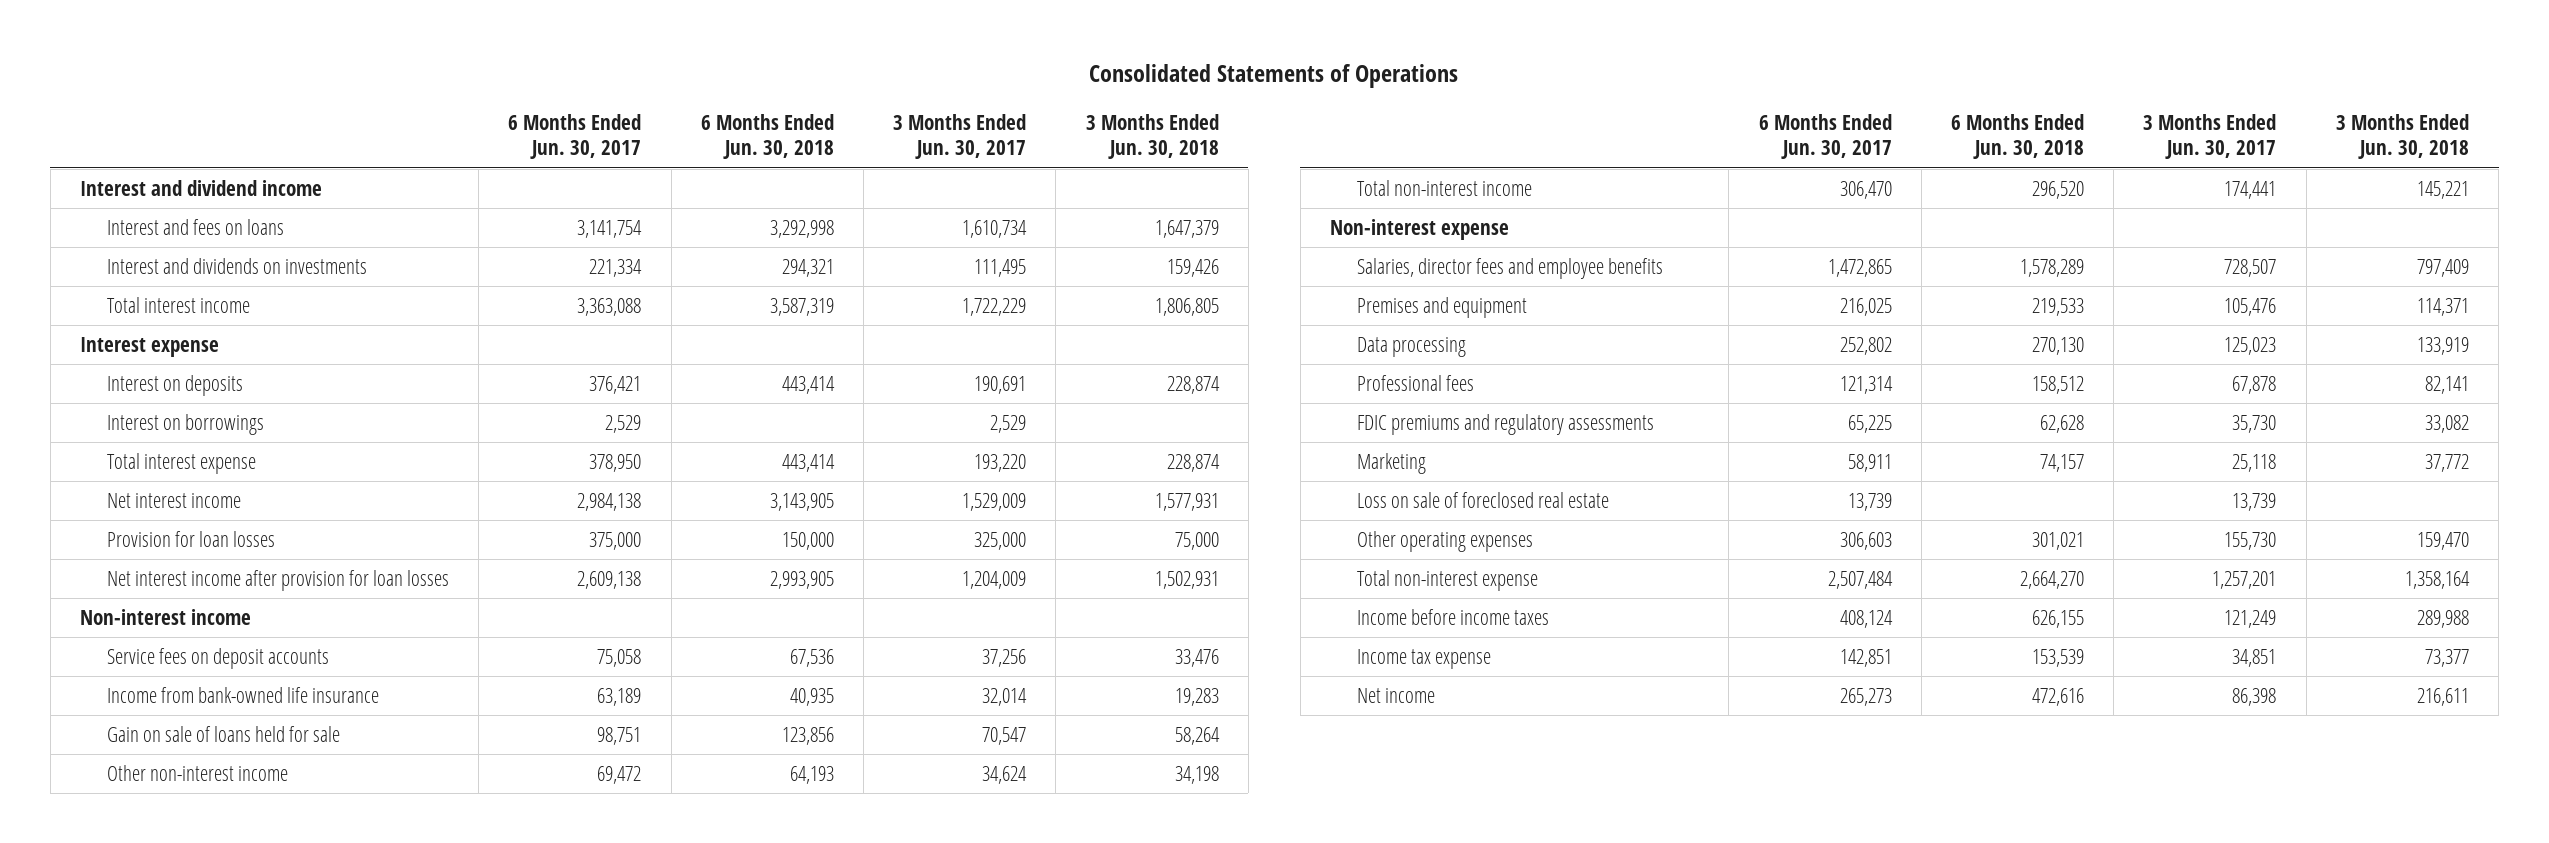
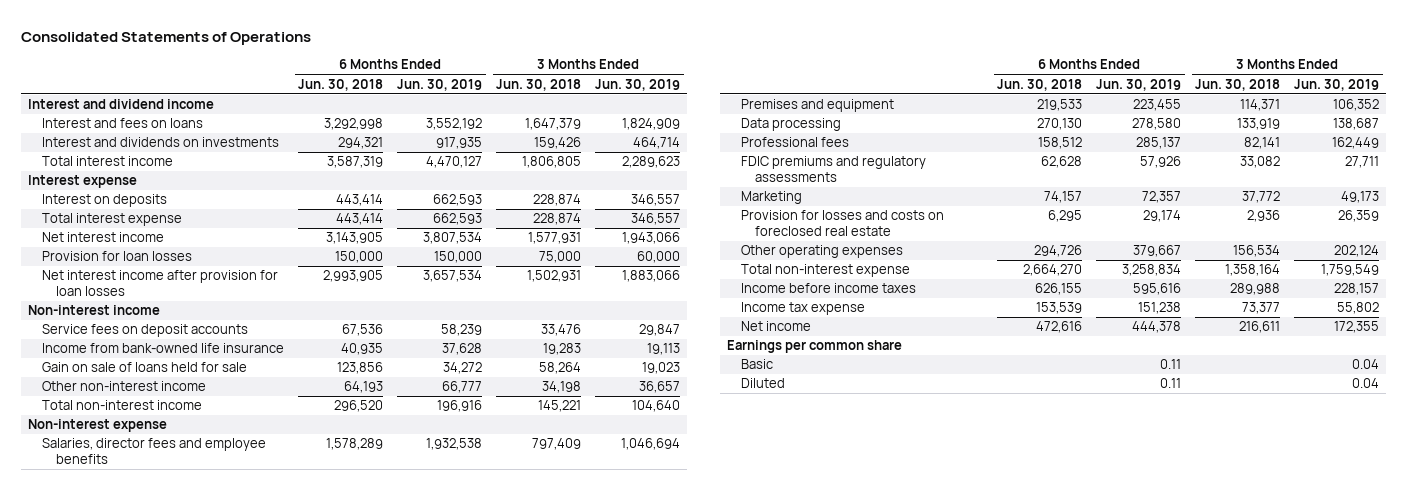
- | 6 Months Ended Jun. 30, 2017 | 6 Months Ended Jun. 30, 2018 | 3 Months Ended Jun. 30, 2017 | 3 Months Ended Jun. 30, 2018
+ | 6 Months Ended Jun. 30, 2018 | 6 Months Ended Jun. 30, 2019 | 3 Months Ended Jun. 30, 2018 | 3 Months Ended Jun. 30, 2019
- Interest on borrowings | 2,529 | | 2,529 |
- Loss on sale of foreclosed real estate | 13,739 | | 13,739 |
- Other operating expenses | 306,603 | 301,021 | 155,730 | 159,470
+ Provision for losses and costs on foreclosed real estate | 6,295 | 29,174 | 2,936 | 26,359
+ Other operating expenses | 294,726 | 379,667 | 156,534 | 202,124
+ Earnings per common share
+ Basic | | 0.11 | | 0.04
+ Diluted | | 0.11 | | 0.04

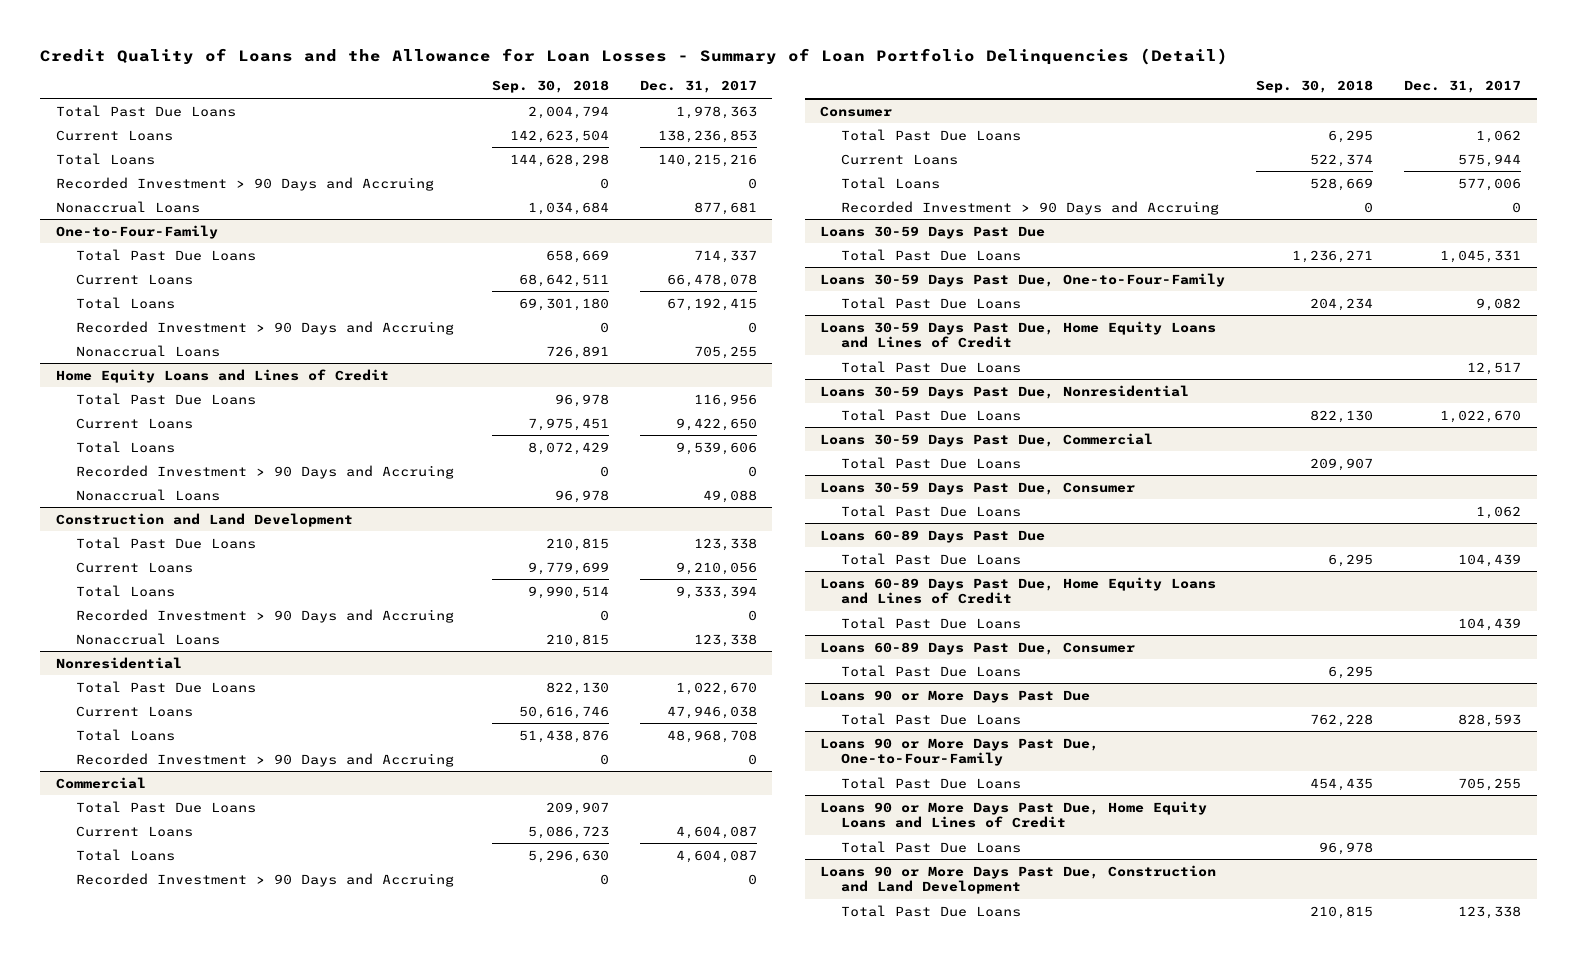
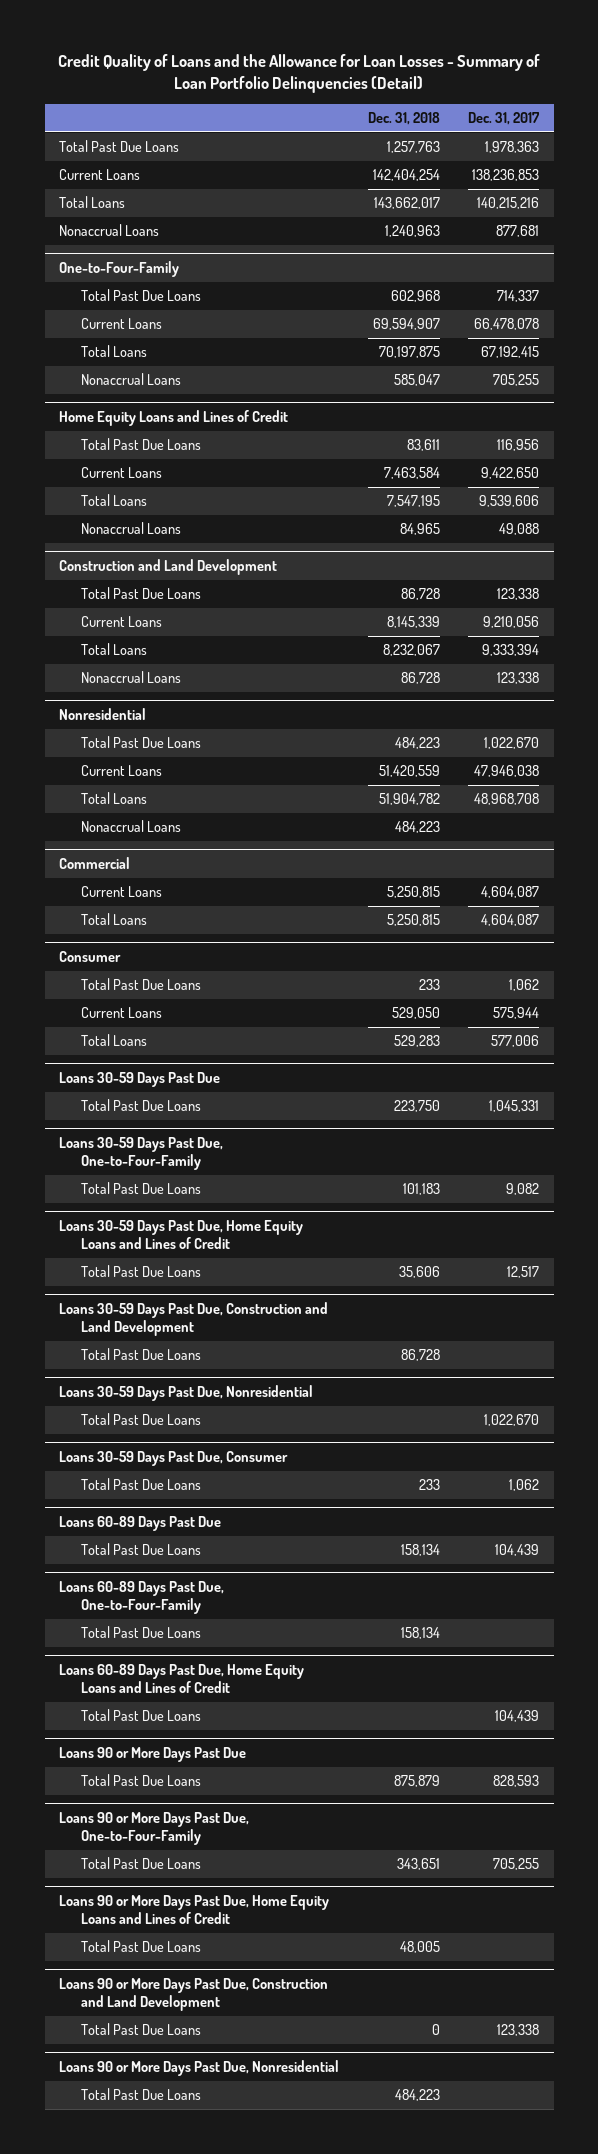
- | Sep. 30, 2018 | Dec. 31, 2017
+ | Dec. 31, 2018 | Dec. 31, 2017
- Recorded Investment > 90 Days and Accruing | 0 | 0
@ One-to-Four-Family
- Recorded Investment > 90 Days and Accruing | 0 | 0
@ Home Equity Loans and Lines of Credit
- Recorded Investment > 90 Days and Accruing | 0 | 0
@ Construction and Land Development
- Recorded Investment > 90 Days and Accruing | 0 | 0
@ Nonresidential
- Recorded Investment > 90 Days and Accruing | 0 | 0
+ Nonaccrual Loans | 484,223 |
@ Commercial
- Total Past Due Loans | 209,907 |
- Recorded Investment > 90 Days and Accruing | 0 | 0
@ Consumer
- Recorded Investment > 90 Days and Accruing | 0 | 0
+ Loans 30-59 Days Past Due, Construction and Land Development
+ Total Past Due Loans | 86,728 |
- Loans 30-59 Days Past Due, Commercial
- Total Past Due Loans | 209,907 |
+ Loans 60-89 Days Past Due, One-to-Four-Family
+ Total Past Due Loans | 158,134 |
- Loans 60-89 Days Past Due, Consumer
- Total Past Due Loans | 6,295 |
+ Loans 90 or More Days Past Due, Nonresidential
+ Total Past Due Loans | 484,223 |

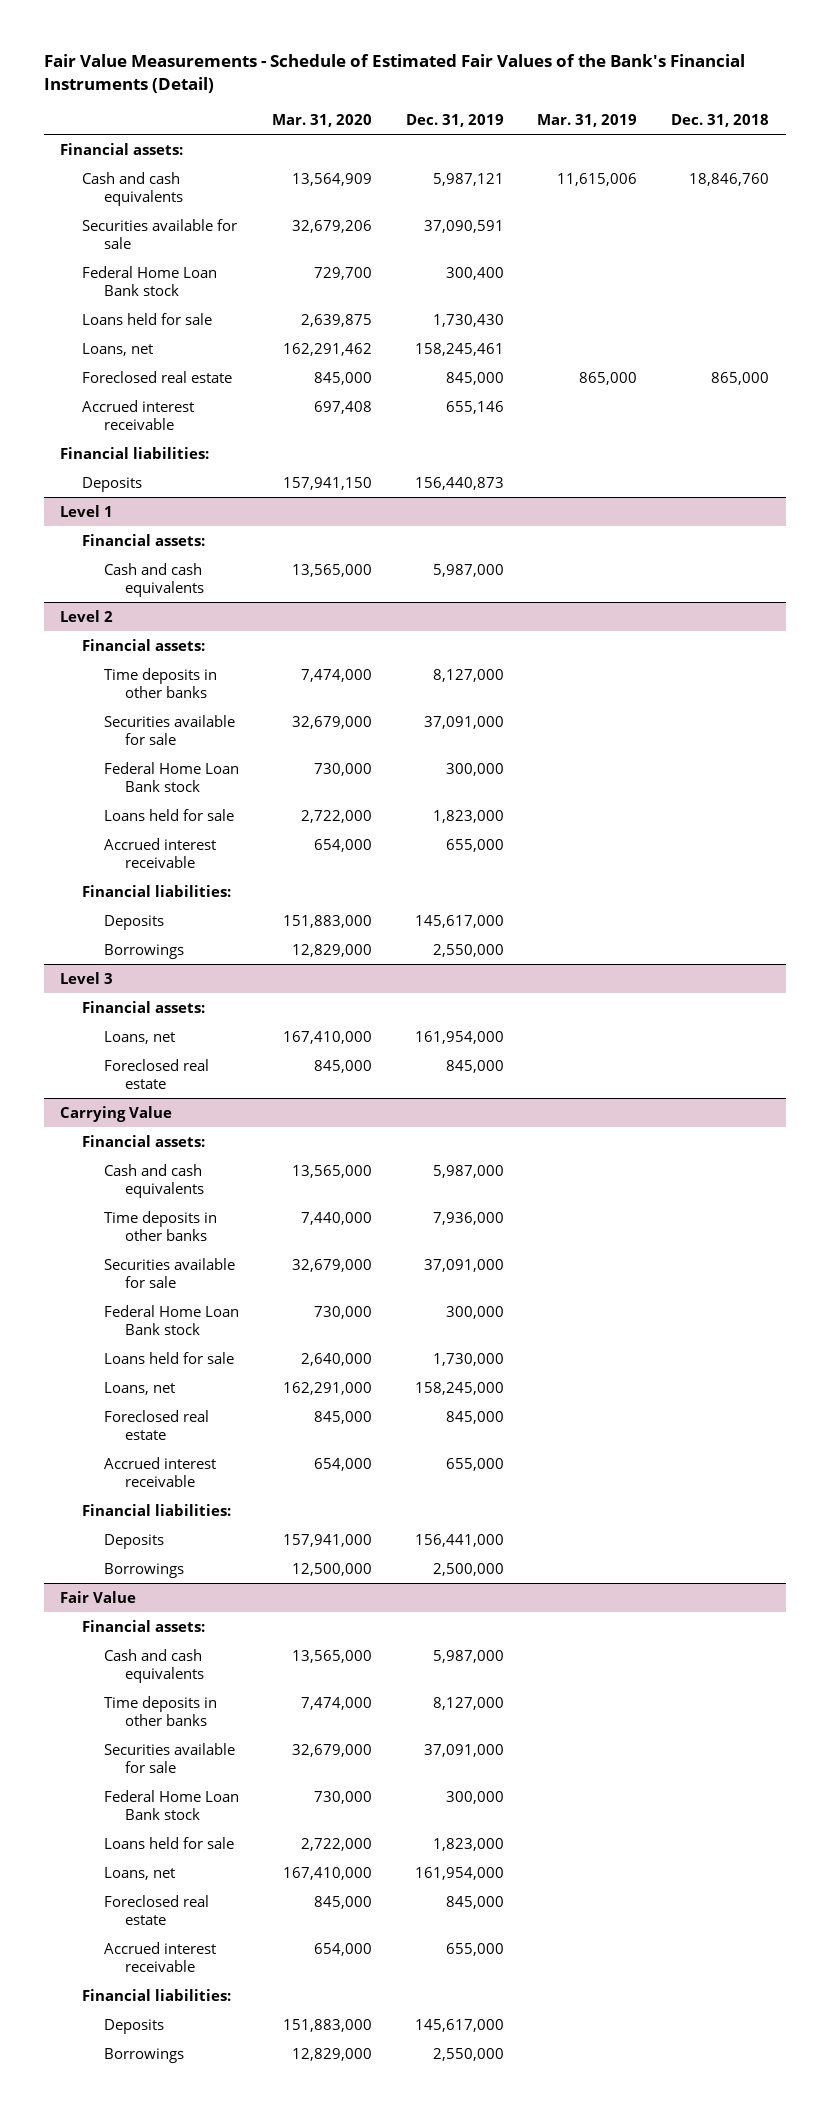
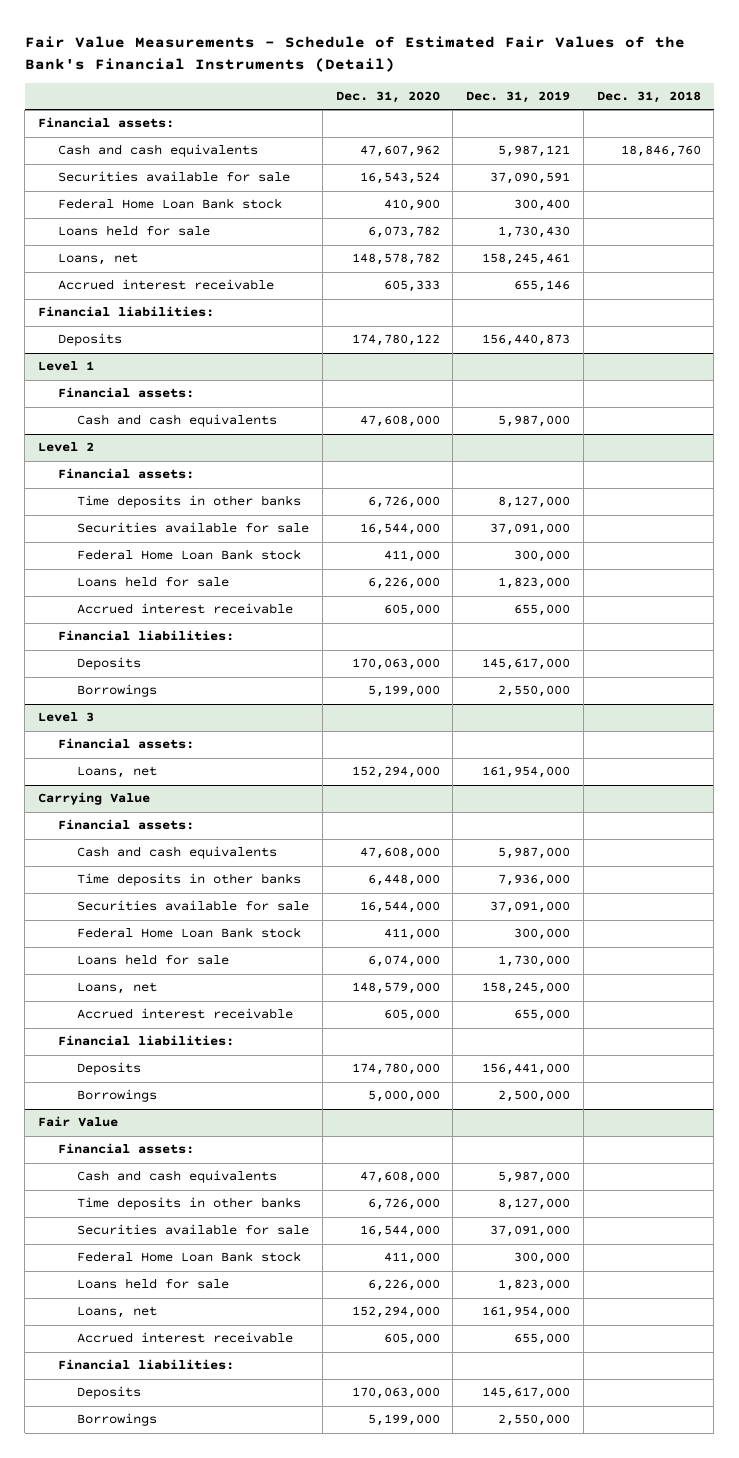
- | Mar. 31, 2020 | Dec. 31, 2019 | Mar. 31, 2019 | Dec. 31, 2018
+ | Dec. 31, 2020 | Dec. 31, 2019 | Dec. 31, 2018
- Foreclosed real estate | 845,000 | 845,000 | 865,000 | 865,000
@ Level 3
- Foreclosed real estate | 845,000 | 845,000 | |
@ Carrying Value
- Foreclosed real estate | 845,000 | 845,000 | |
@ Fair Value
- Foreclosed real estate | 845,000 | 845,000 | |

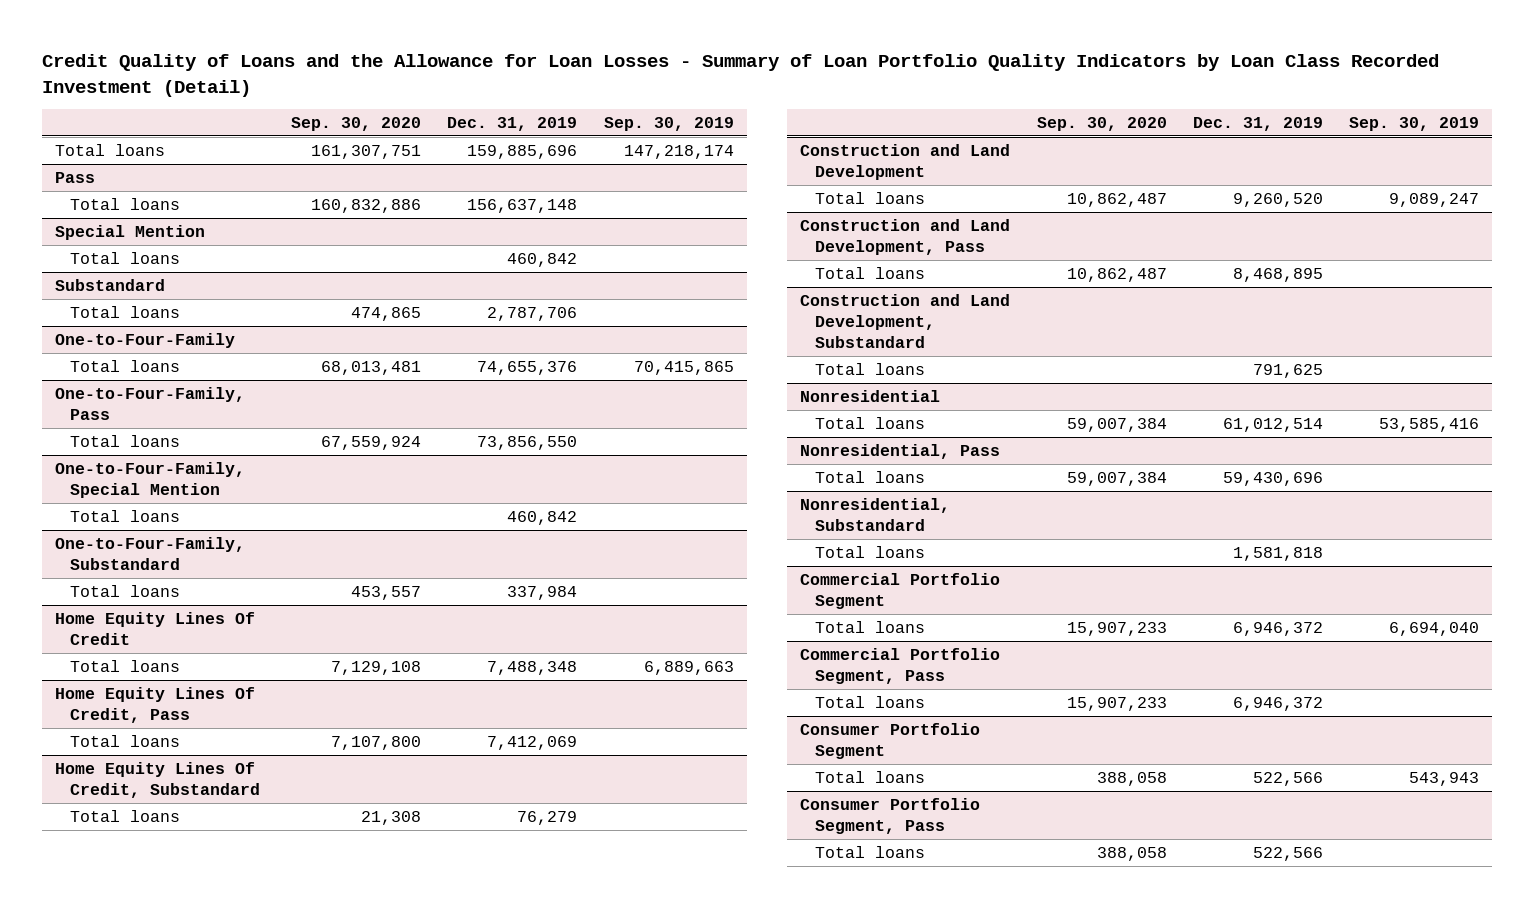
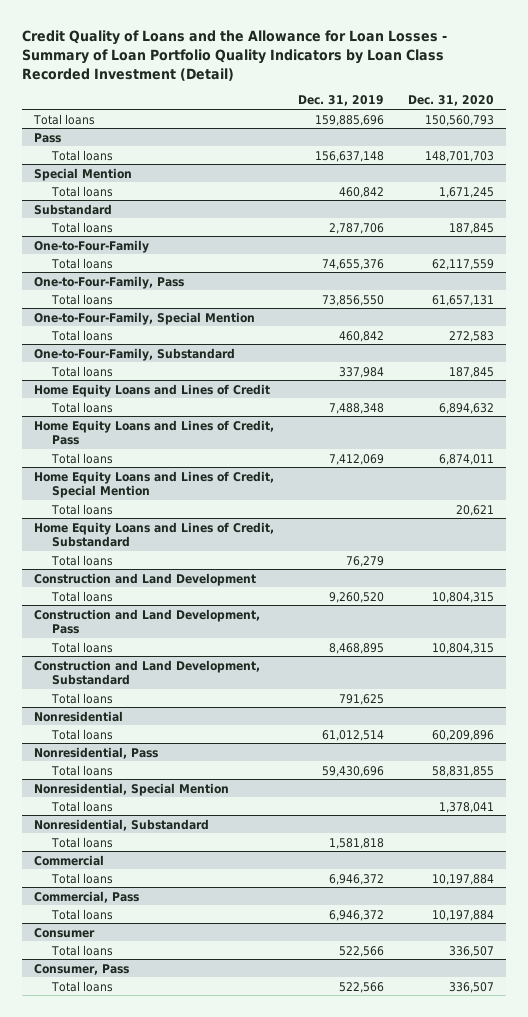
- | Sep. 30, 2020 | Dec. 31, 2019 | Sep. 30, 2019
+ | Dec. 31, 2019 | Dec. 31, 2020
- Home Equity Lines Of Credit
+ Home Equity Loans and Lines of Credit
- Home Equity Lines Of Credit, Pass
+ Home Equity Loans and Lines of Credit, Pass
- Home Equity Lines Of Credit, Substandard
+ Home Equity Loans and Lines of Credit, Special Mention
+ Total loans | | 20,621
+ Home Equity Loans and Lines of Credit, Substandard
+ Nonresidential, Special Mention
+ Total loans | | 1,378,041
- Commercial Portfolio Segment
+ Commercial
- Commercial Portfolio Segment, Pass
+ Commercial, Pass
- Consumer Portfolio Segment
+ Consumer
- Consumer Portfolio Segment, Pass
+ Consumer, Pass

